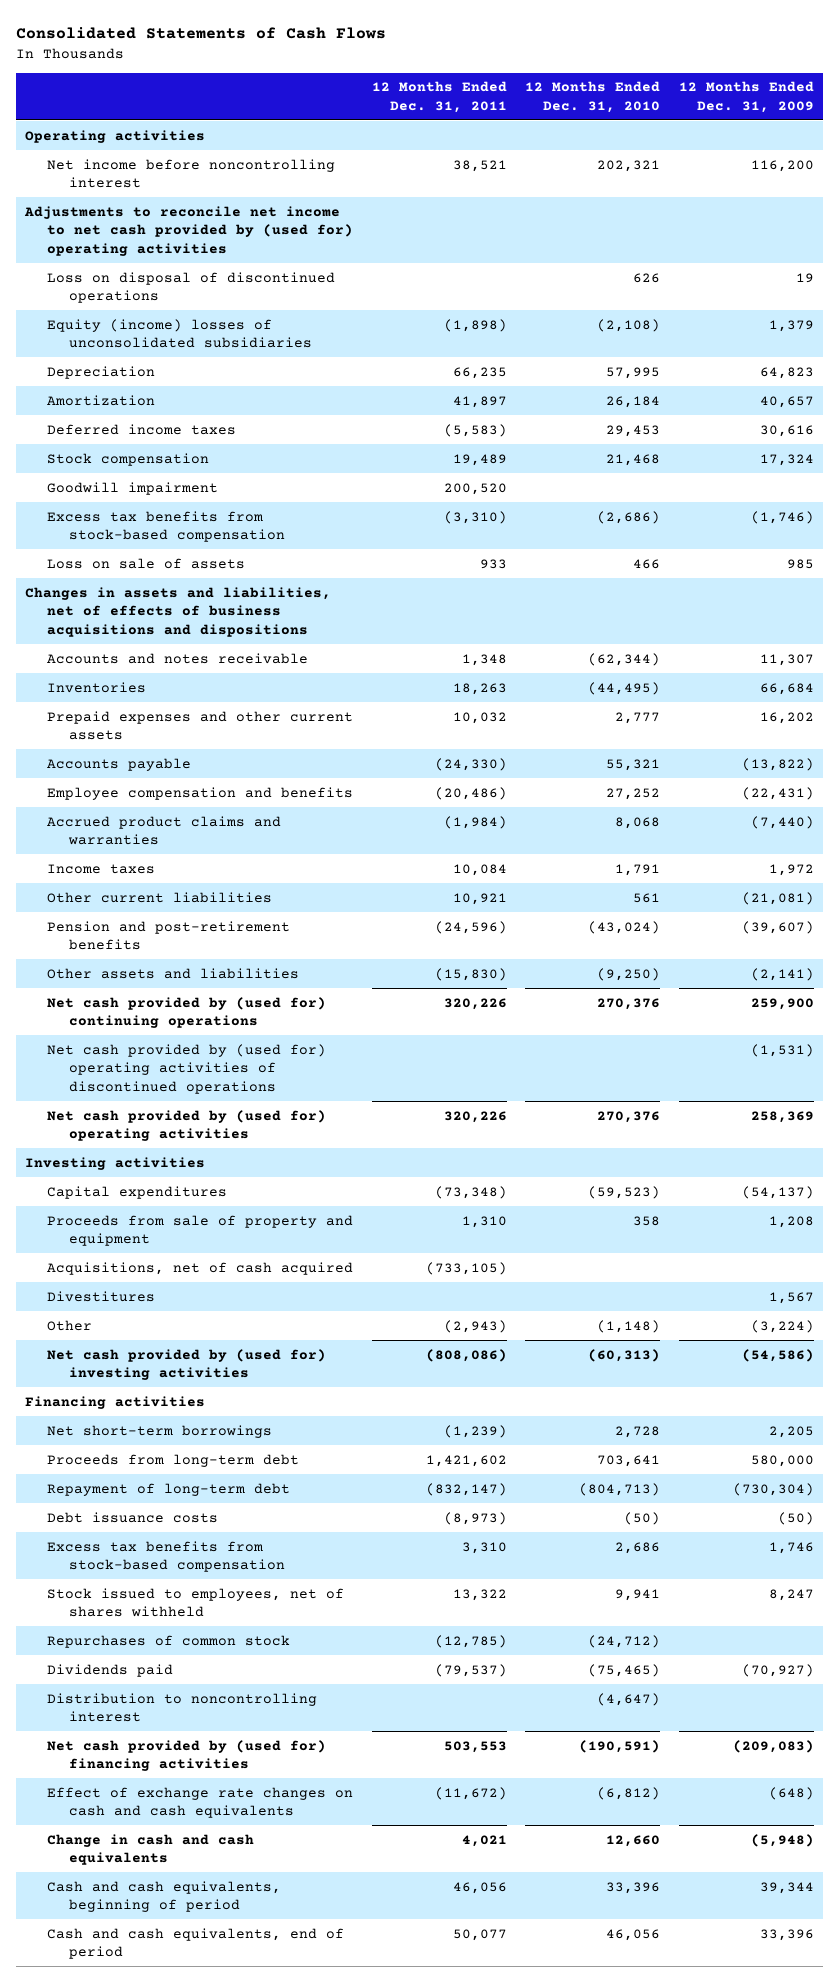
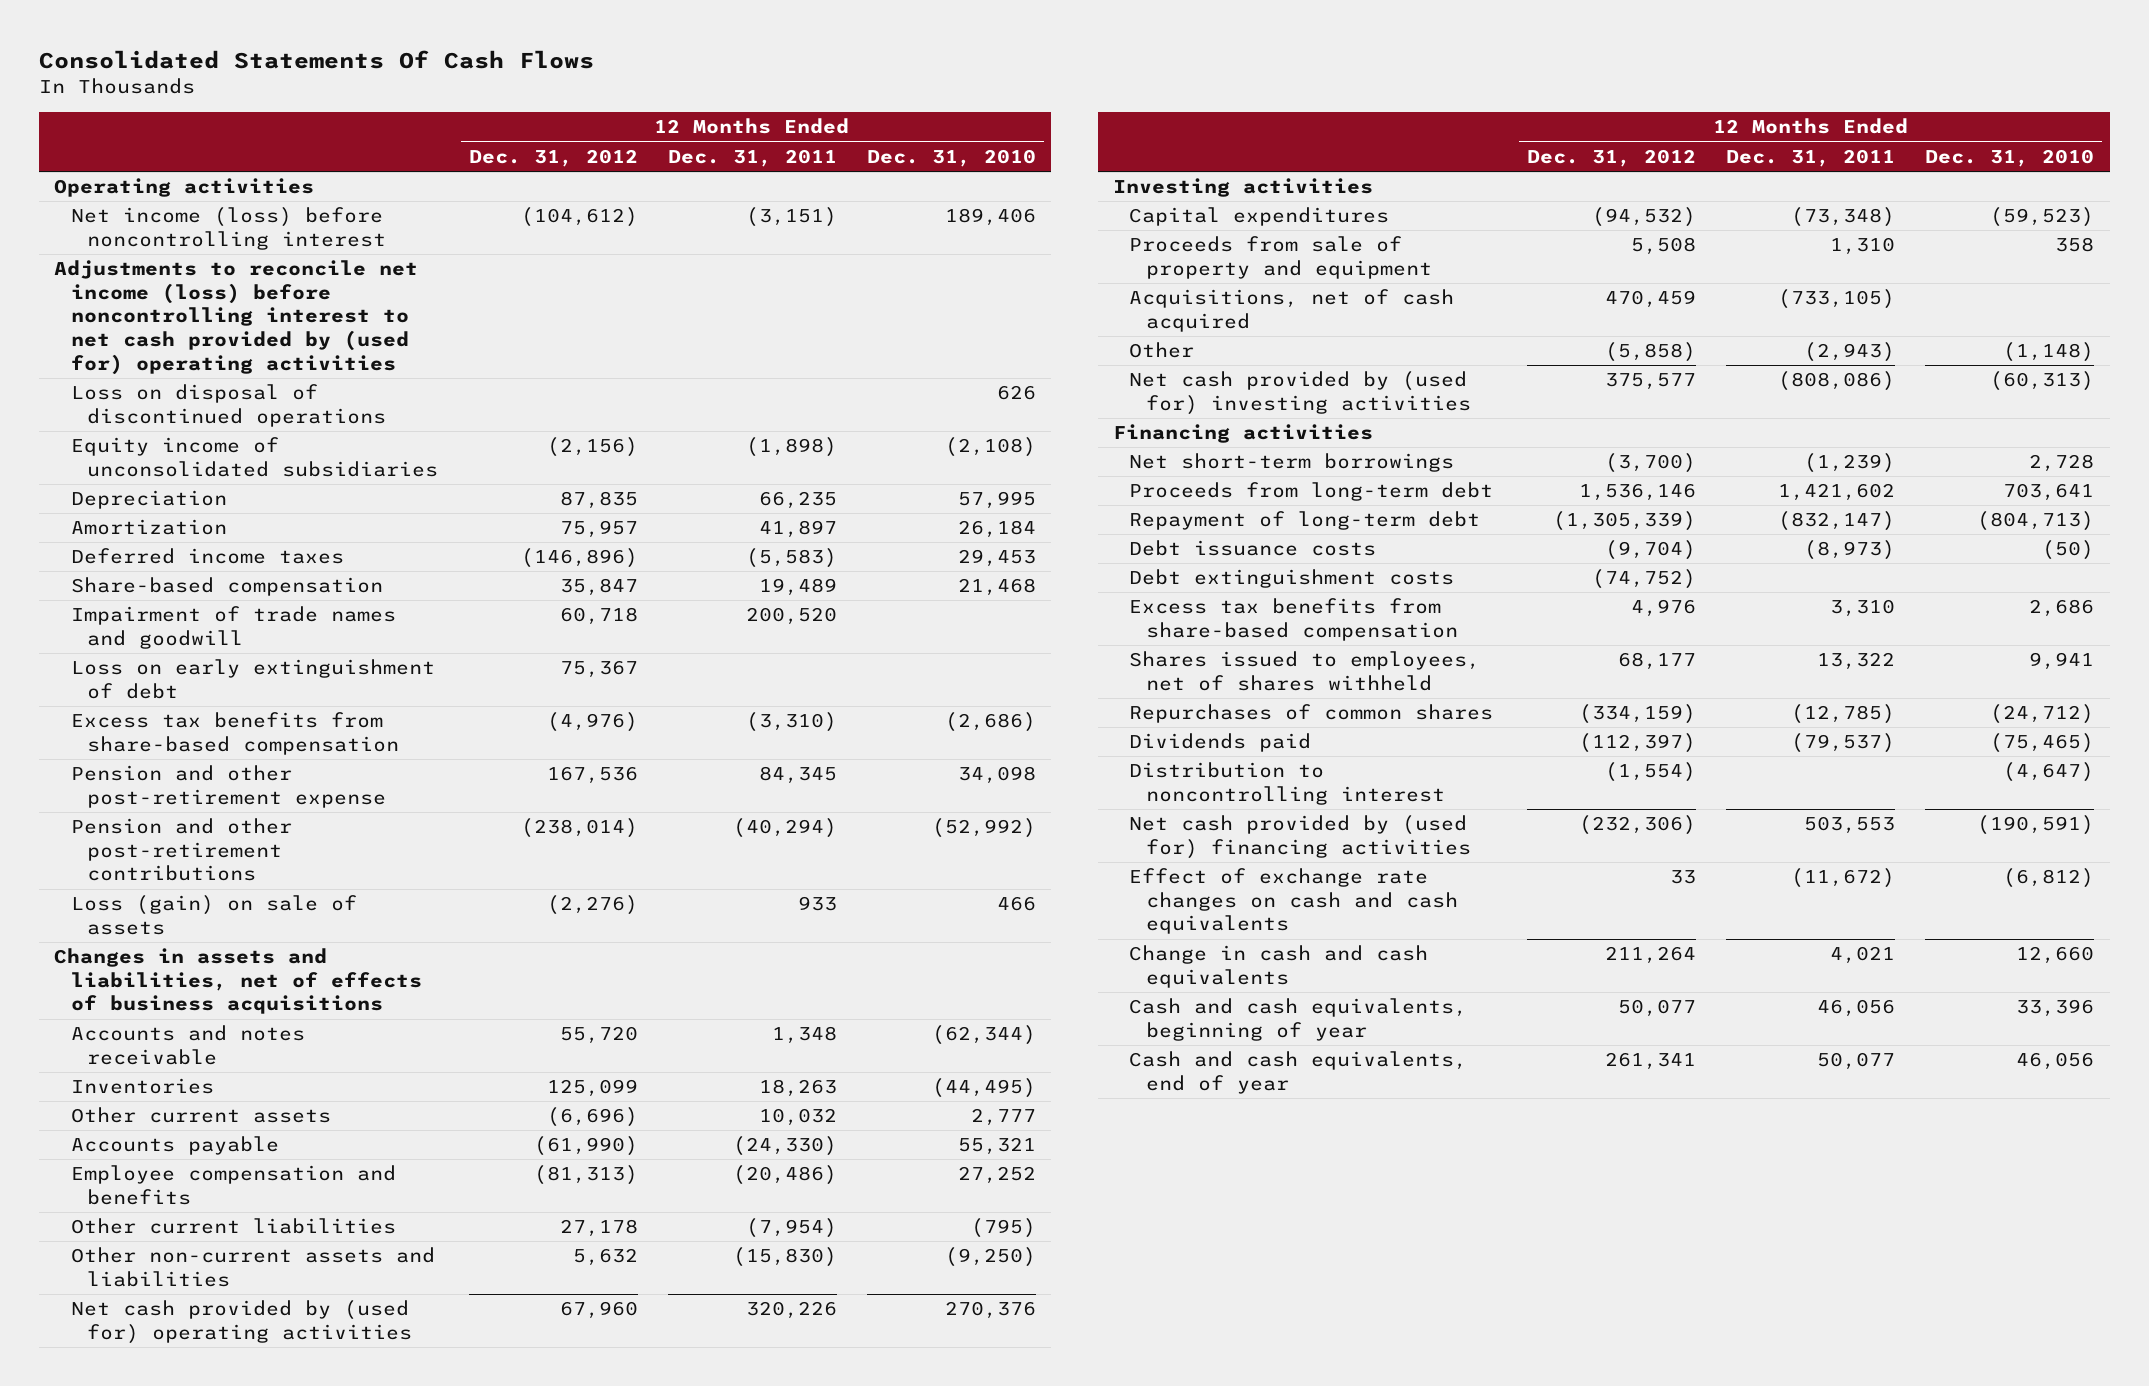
- Consolidated Statements of Cash Flows
+ Consolidated Statements Of Cash Flows
- | 12 Months Ended Dec. 31, 2011 | 12 Months Ended Dec. 31, 2010 | 12 Months Ended Dec. 31, 2009
+ | 12 Months Ended Dec. 31, 2012 | 12 Months Ended Dec. 31, 2011 | 12 Months Ended Dec. 31, 2010
- Net income before noncontrolling interest | 38,521 | 202,321 | 116,200
- Adjustments to reconcile net income to net cash provided by (used for) operating activities
+ Net income (loss) before noncontrolling interest | (104,612) | (3,151) | 189,406
+ Adjustments to reconcile net income (loss) before noncontrolling interest to net cash provided by (used for) operating activities
- Equity (income) losses of unconsolidated subsidiaries | (1,898) | (2,108) | 1,379
+ Equity income of unconsolidated subsidiaries | (2,156) | (1,898) | (2,108)
- Stock compensation | 19,489 | 21,468 | 17,324
- Goodwill impairment | 200,520 | |
- Excess tax benefits from stock-based compensation | (3,310) | (2,686) | (1,746)
- Loss on sale of assets | 933 | 466 | 985
- Changes in assets and liabilities, net of effects of business acquisitions and dispositions
+ Share-based compensation | 35,847 | 19,489 | 21,468
+ Impairment of trade names and goodwill | 60,718 | 200,520 |
+ Loss on early extinguishment of debt | 75,367 | |
+ Excess tax benefits from share-based compensation | (4,976) | (3,310) | (2,686)
+ Pension and other post-retirement expense | 167,536 | 84,345 | 34,098
+ Pension and other post-retirement contributions | (238,014) | (40,294) | (52,992)
+ Loss (gain) on sale of assets | (2,276) | 933 | 466
+ Changes in assets and liabilities, net of effects of business acquisitions
- Prepaid expenses and other current assets | 10,032 | 2,777 | 16,202
+ Other current assets | (6,696) | 10,032 | 2,777
- Accrued product claims and warranties | (1,984) | 8,068 | (7,440)
- Income taxes | 10,084 | 1,791 | 1,972
- Other current liabilities | 10,921 | 561 | (21,081)
- Pension and post-retirement benefits | (24,596) | (43,024) | (39,607)
- Other assets and liabilities | (15,830) | (9,250) | (2,141)
- Net cash provided by (used for) continuing operations | 320,226 | 270,376 | 259,900
- Net cash provided by (used for) operating activities of discontinued operations | | | (1,531)
+ Other current liabilities | 27,178 | (7,954) | (795)
+ Other non-current assets and liabilities | 5,632 | (15,830) | (9,250)
- Divestitures | | | 1,567
- Excess tax benefits from stock-based compensation | 3,310 | 2,686 | 1,746
- Stock issued to employees, net of shares withheld | 13,322 | 9,941 | 8,247
- Repurchases of common stock | (12,785) | (24,712) |
+ Debt extinguishment costs | (74,752) | |
+ Excess tax benefits from share-based compensation | 4,976 | 3,310 | 2,686
+ Shares issued to employees, net of shares withheld | 68,177 | 13,322 | 9,941
+ Repurchases of common shares | (334,159) | (12,785) | (24,712)
- Cash and cash equivalents, beginning of period | 46,056 | 33,396 | 39,344
- Cash and cash equivalents, end of period | 50,077 | 46,056 | 33,396
+ Cash and cash equivalents, beginning of year | 50,077 | 46,056 | 33,396
+ Cash and cash equivalents, end of year | 261,341 | 50,077 | 46,056

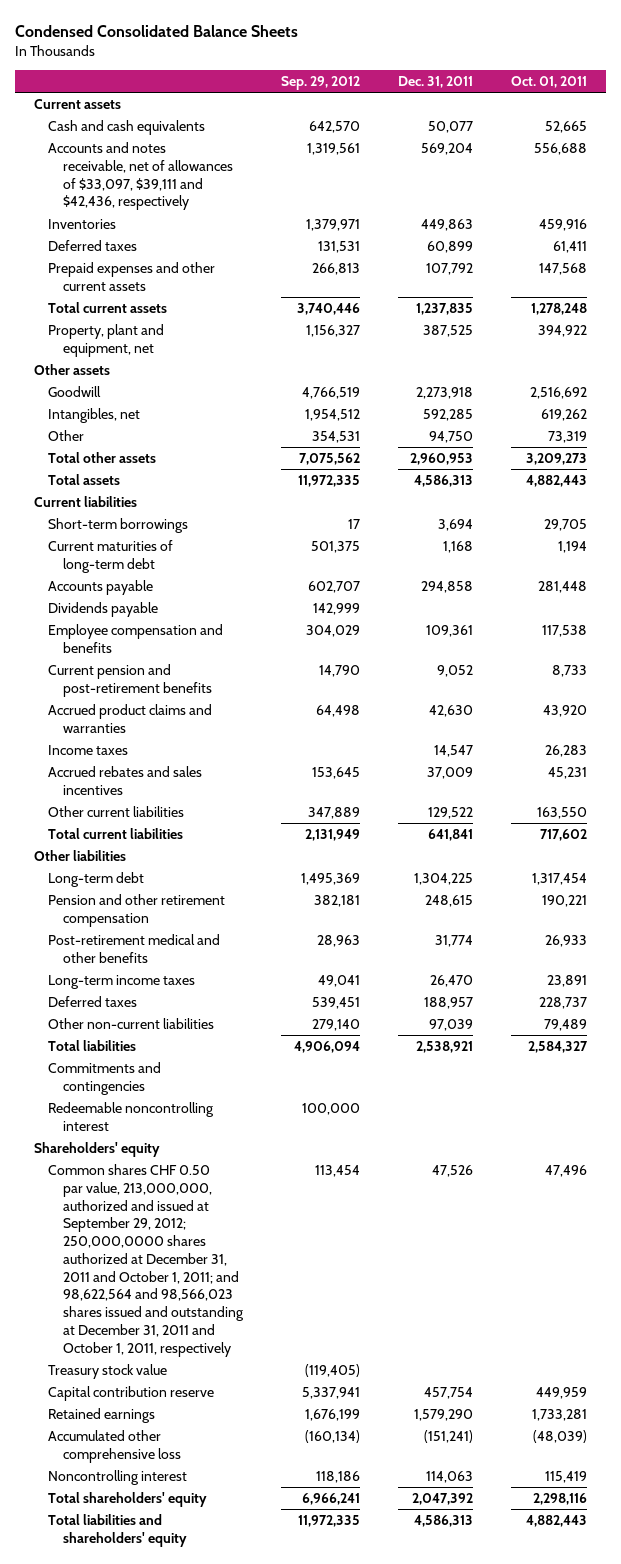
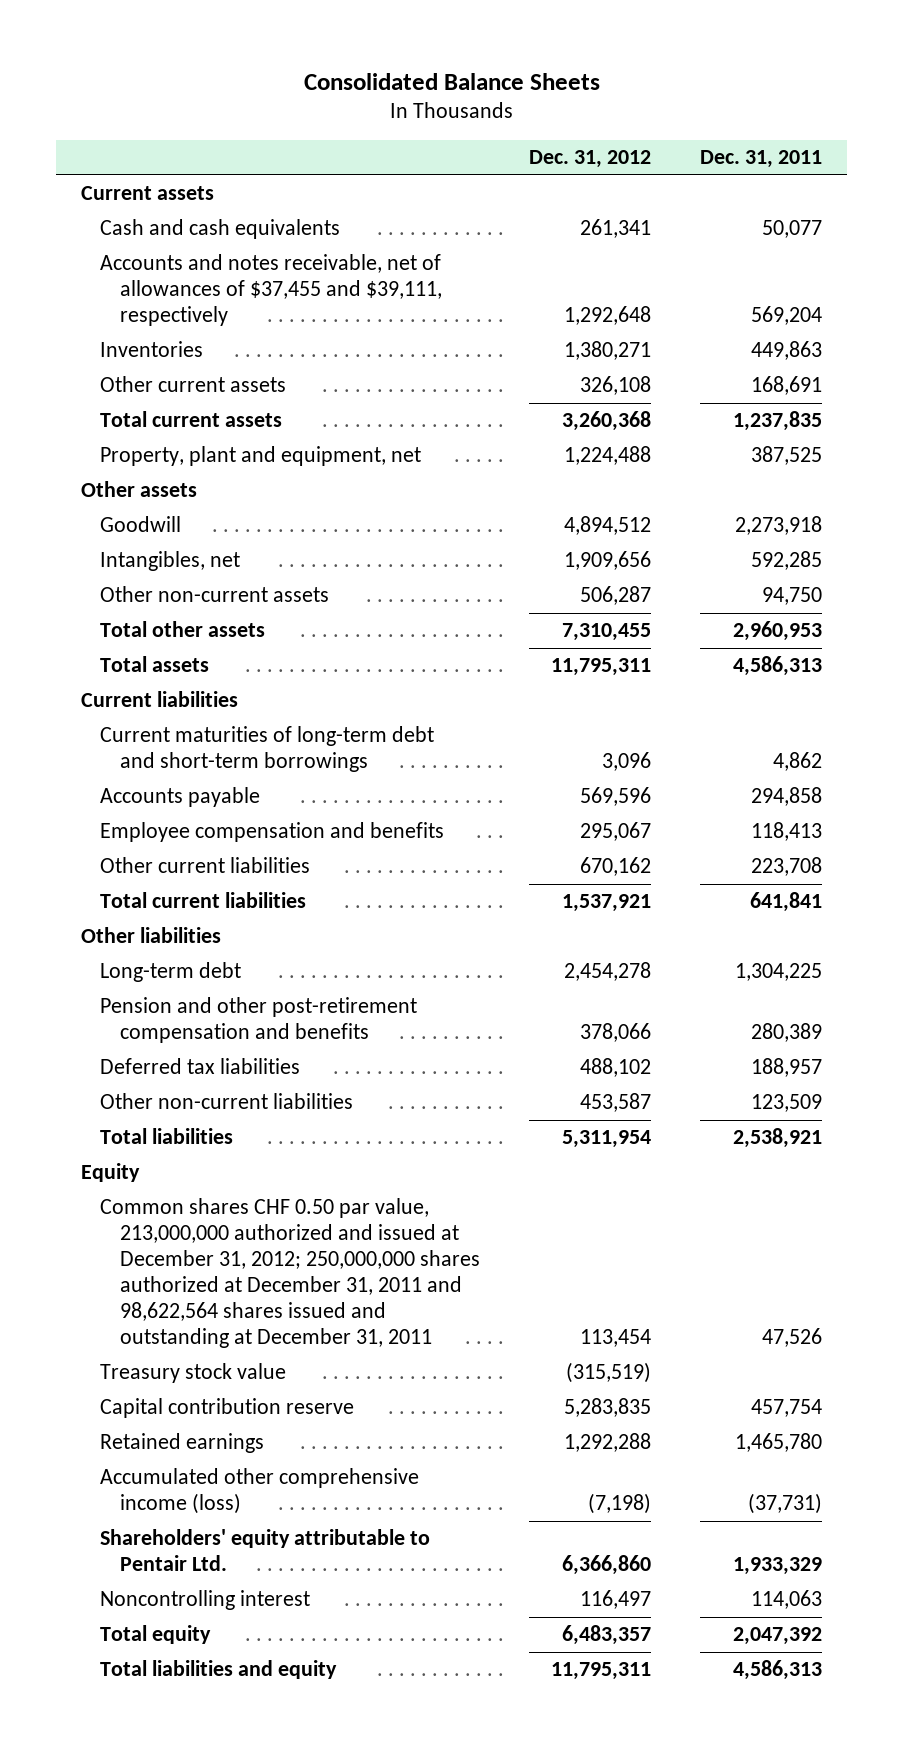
- Condensed Consolidated Balance Sheets
+ Consolidated Balance Sheets
- | Sep. 29, 2012 | Dec. 31, 2011 | Oct. 01, 2011
+ | Dec. 31, 2012 | Dec. 31, 2011
- Accounts and notes receivable, net of allowances of $33,097, $39,111 and $42,436, respectively | 1,319,561 | 569,204 | 556,688
+ Accounts and notes receivable, net of allowances of $37,455 and $39,111, respectively | 1,292,648 | 569,204
- Deferred taxes | 131,531 | 60,899 | 61,411
- Prepaid expenses and other current assets | 266,813 | 107,792 | 147,568
+ Other current assets | 326,108 | 168,691
- Other | 354,531 | 94,750 | 73,319
+ Other non-current assets | 506,287 | 94,750
- Short-term borrowings | 17 | 3,694 | 29,705
- Current maturities of long-term debt | 501,375 | 1,168 | 1,194
+ Current maturities of long-term debt and short-term borrowings | 3,096 | 4,862
- Dividends payable | 142,999 | |
- Employee compensation and benefits | 304,029 | 109,361 | 117,538
- Current pension and post-retirement benefits | 14,790 | 9,052 | 8,733
- Accrued product claims and warranties | 64,498 | 42,630 | 43,920
- Income taxes | | 14,547 | 26,283
- Accrued rebates and sales incentives | 153,645 | 37,009 | 45,231
- Other current liabilities | 347,889 | 129,522 | 163,550
+ Employee compensation and benefits | 295,067 | 118,413
+ Other current liabilities | 670,162 | 223,708
- Pension and other retirement compensation | 382,181 | 248,615 | 190,221
- Post-retirement medical and other benefits | 28,963 | 31,774 | 26,933
- Long-term income taxes | 49,041 | 26,470 | 23,891
- Deferred taxes | 539,451 | 188,957 | 228,737
- Other non-current liabilities | 279,140 | 97,039 | 79,489
+ Pension and other post-retirement compensation and benefits | 378,066 | 280,389
+ Deferred tax liabilities | 488,102 | 188,957
+ Other non-current liabilities | 453,587 | 123,509
- Commitments and contingencies
- Redeemable noncontrolling interest | 100,000 | |
- Shareholders' equity
- Common shares CHF 0.50 par value, 213,000,000, authorized and issued at September 29, 2012; 250,000,0000 shares authorized at December 31, 2011 and October 1, 2011; and 98,622,564 and 98,566,023 shares issued and outstanding at December 31, 2011 and October 1, 2011, respectively | 113,454 | 47,526 | 47,496
+ Equity
+ Common shares CHF 0.50 par value, 213,000,000 authorized and issued at December 31, 2012; 250,000,000 shares authorized at December 31, 2011 and 98,622,564 shares issued and outstanding at December 31, 2011 | 113,454 | 47,526
- Retained earnings | 1,676,199 | 1,579,290 | 1,733,281
- Accumulated other comprehensive loss | (160,134) | (151,241) | (48,039)
+ Retained earnings | 1,292,288 | 1,465,780
+ Accumulated other comprehensive income (loss) | (7,198) | (37,731)
+ Shareholders' equity attributable to Pentair Ltd. | 6,366,860 | 1,933,329
- Total shareholders' equity | 6,966,241 | 2,047,392 | 2,298,116
- Total liabilities and shareholders' equity | 11,972,335 | 4,586,313 | 4,882,443
+ Total equity | 6,483,357 | 2,047,392
+ Total liabilities and equity | 11,795,311 | 4,586,313

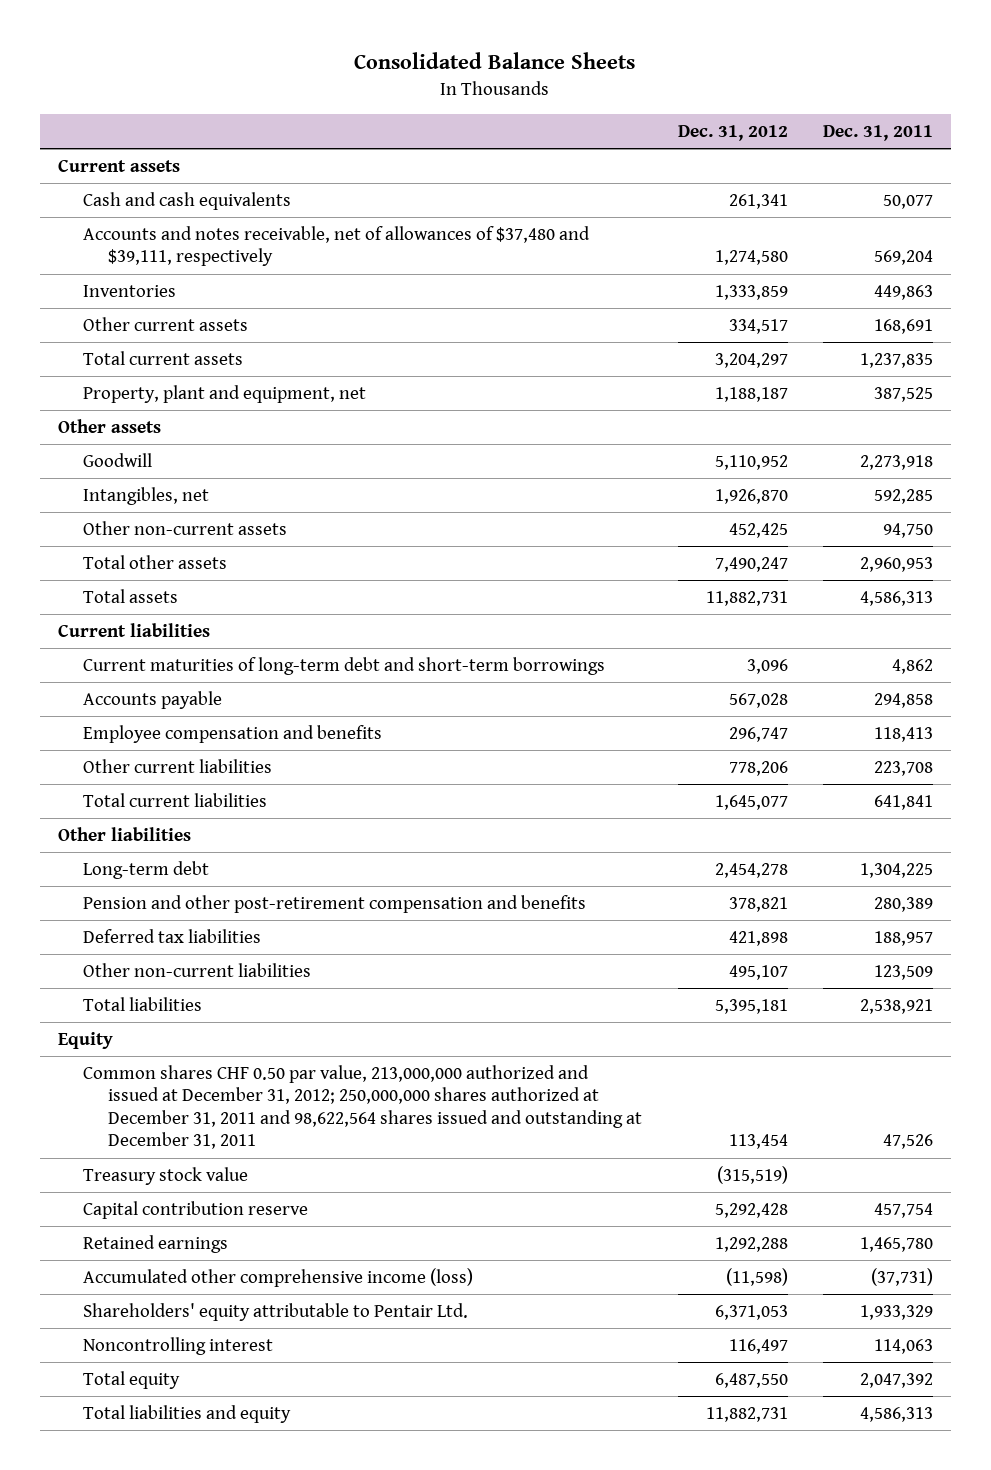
- Accounts and notes receivable, net of allowances of $37,455 and $39,111, respectively | 1,292,648 | 569,204
- Inventories | 1,380,271 | 449,863
- Other current assets | 326,108 | 168,691
- Total current assets | 3,260,368 | 1,237,835
- Property, plant and equipment, net | 1,224,488 | 387,525
+ Accounts and notes receivable, net of allowances of $37,480 and $39,111, respectively | 1,274,580 | 569,204
+ Inventories | 1,333,859 | 449,863
+ Other current assets | 334,517 | 168,691
+ Total current assets | 3,204,297 | 1,237,835
+ Property, plant and equipment, net | 1,188,187 | 387,525
- Goodwill | 4,894,512 | 2,273,918
- Intangibles, net | 1,909,656 | 592,285
- Other non-current assets | 506,287 | 94,750
- Total other assets | 7,310,455 | 2,960,953
- Total assets | 11,795,311 | 4,586,313
+ Goodwill | 5,110,952 | 2,273,918
+ Intangibles, net | 1,926,870 | 592,285
+ Other non-current assets | 452,425 | 94,750
+ Total other assets | 7,490,247 | 2,960,953
+ Total assets | 11,882,731 | 4,586,313
- Accounts payable | 569,596 | 294,858
- Employee compensation and benefits | 295,067 | 118,413
- Other current liabilities | 670,162 | 223,708
- Total current liabilities | 1,537,921 | 641,841
+ Accounts payable | 567,028 | 294,858
+ Employee compensation and benefits | 296,747 | 118,413
+ Other current liabilities | 778,206 | 223,708
+ Total current liabilities | 1,645,077 | 641,841
- Pension and other post-retirement compensation and benefits | 378,066 | 280,389
- Deferred tax liabilities | 488,102 | 188,957
- Other non-current liabilities | 453,587 | 123,509
- Total liabilities | 5,311,954 | 2,538,921
+ Pension and other post-retirement compensation and benefits | 378,821 | 280,389
+ Deferred tax liabilities | 421,898 | 188,957
+ Other non-current liabilities | 495,107 | 123,509
+ Total liabilities | 5,395,181 | 2,538,921
- Capital contribution reserve | 5,283,835 | 457,754
+ Capital contribution reserve | 5,292,428 | 457,754
- Accumulated other comprehensive income (loss) | (7,198) | (37,731)
- Shareholders' equity attributable to Pentair Ltd. | 6,366,860 | 1,933,329
+ Accumulated other comprehensive income (loss) | (11,598) | (37,731)
+ Shareholders' equity attributable to Pentair Ltd. | 6,371,053 | 1,933,329
- Total equity | 6,483,357 | 2,047,392
- Total liabilities and equity | 11,795,311 | 4,586,313
+ Total equity | 6,487,550 | 2,047,392
+ Total liabilities and equity | 11,882,731 | 4,586,313

